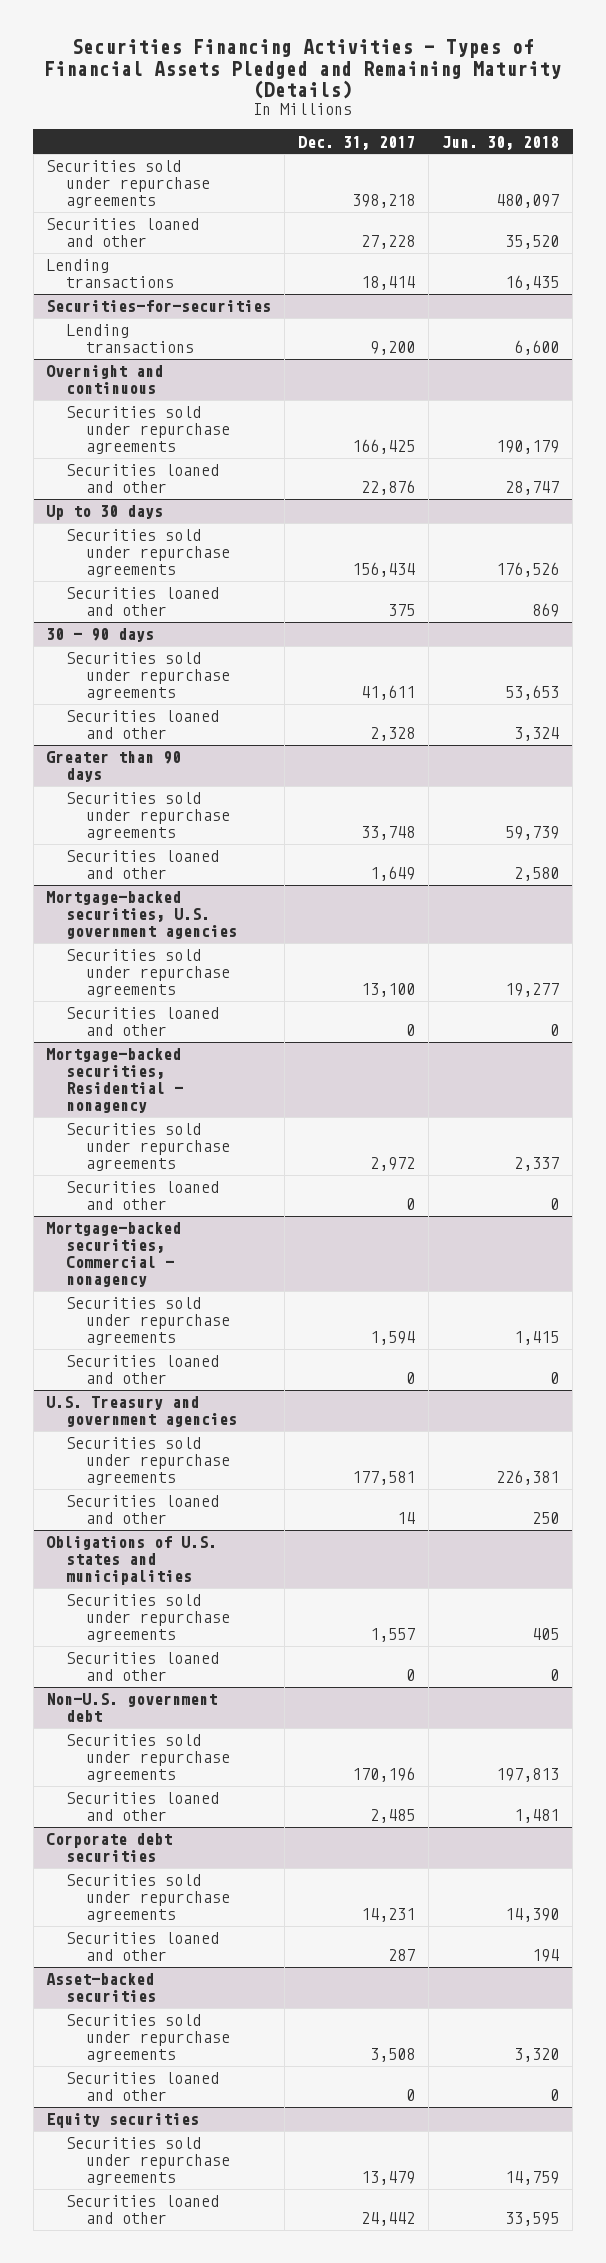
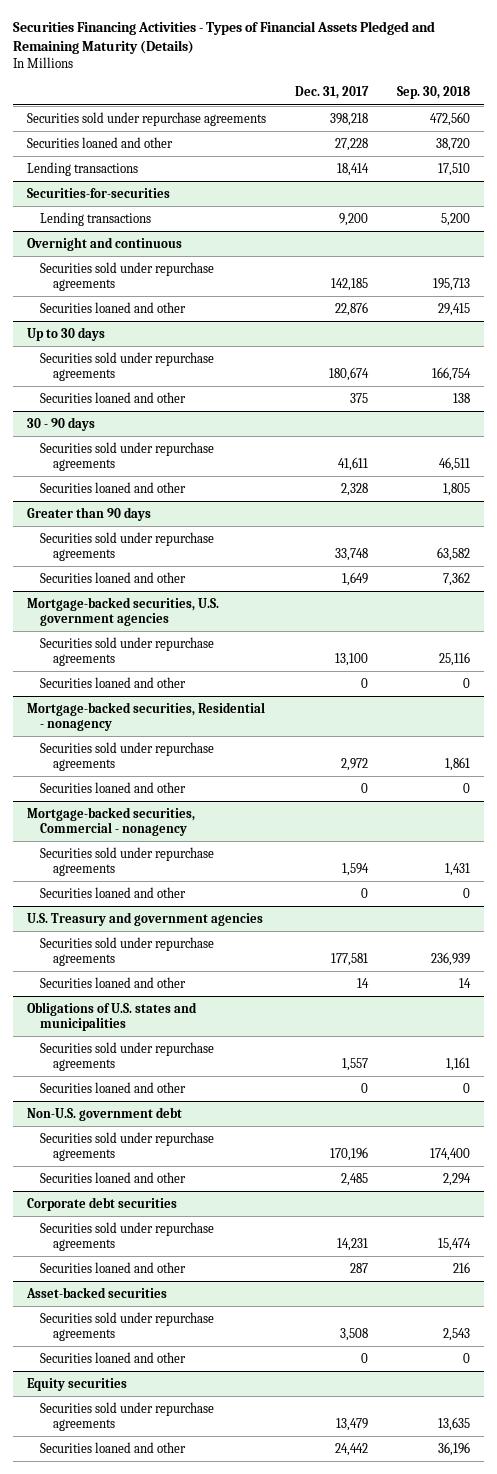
- | Dec. 31, 2017 | Jun. 30, 2018
+ | Dec. 31, 2017 | Sep. 30, 2018
@ Overnight and continuous
- Securities sold under repurchase agreements | 166,425 | 190,179
+ Securities sold under repurchase agreements | 142,185 | 195,713
@ Up to 30 days
- Securities sold under repurchase agreements | 156,434 | 176,526
+ Securities sold under repurchase agreements | 180,674 | 166,754

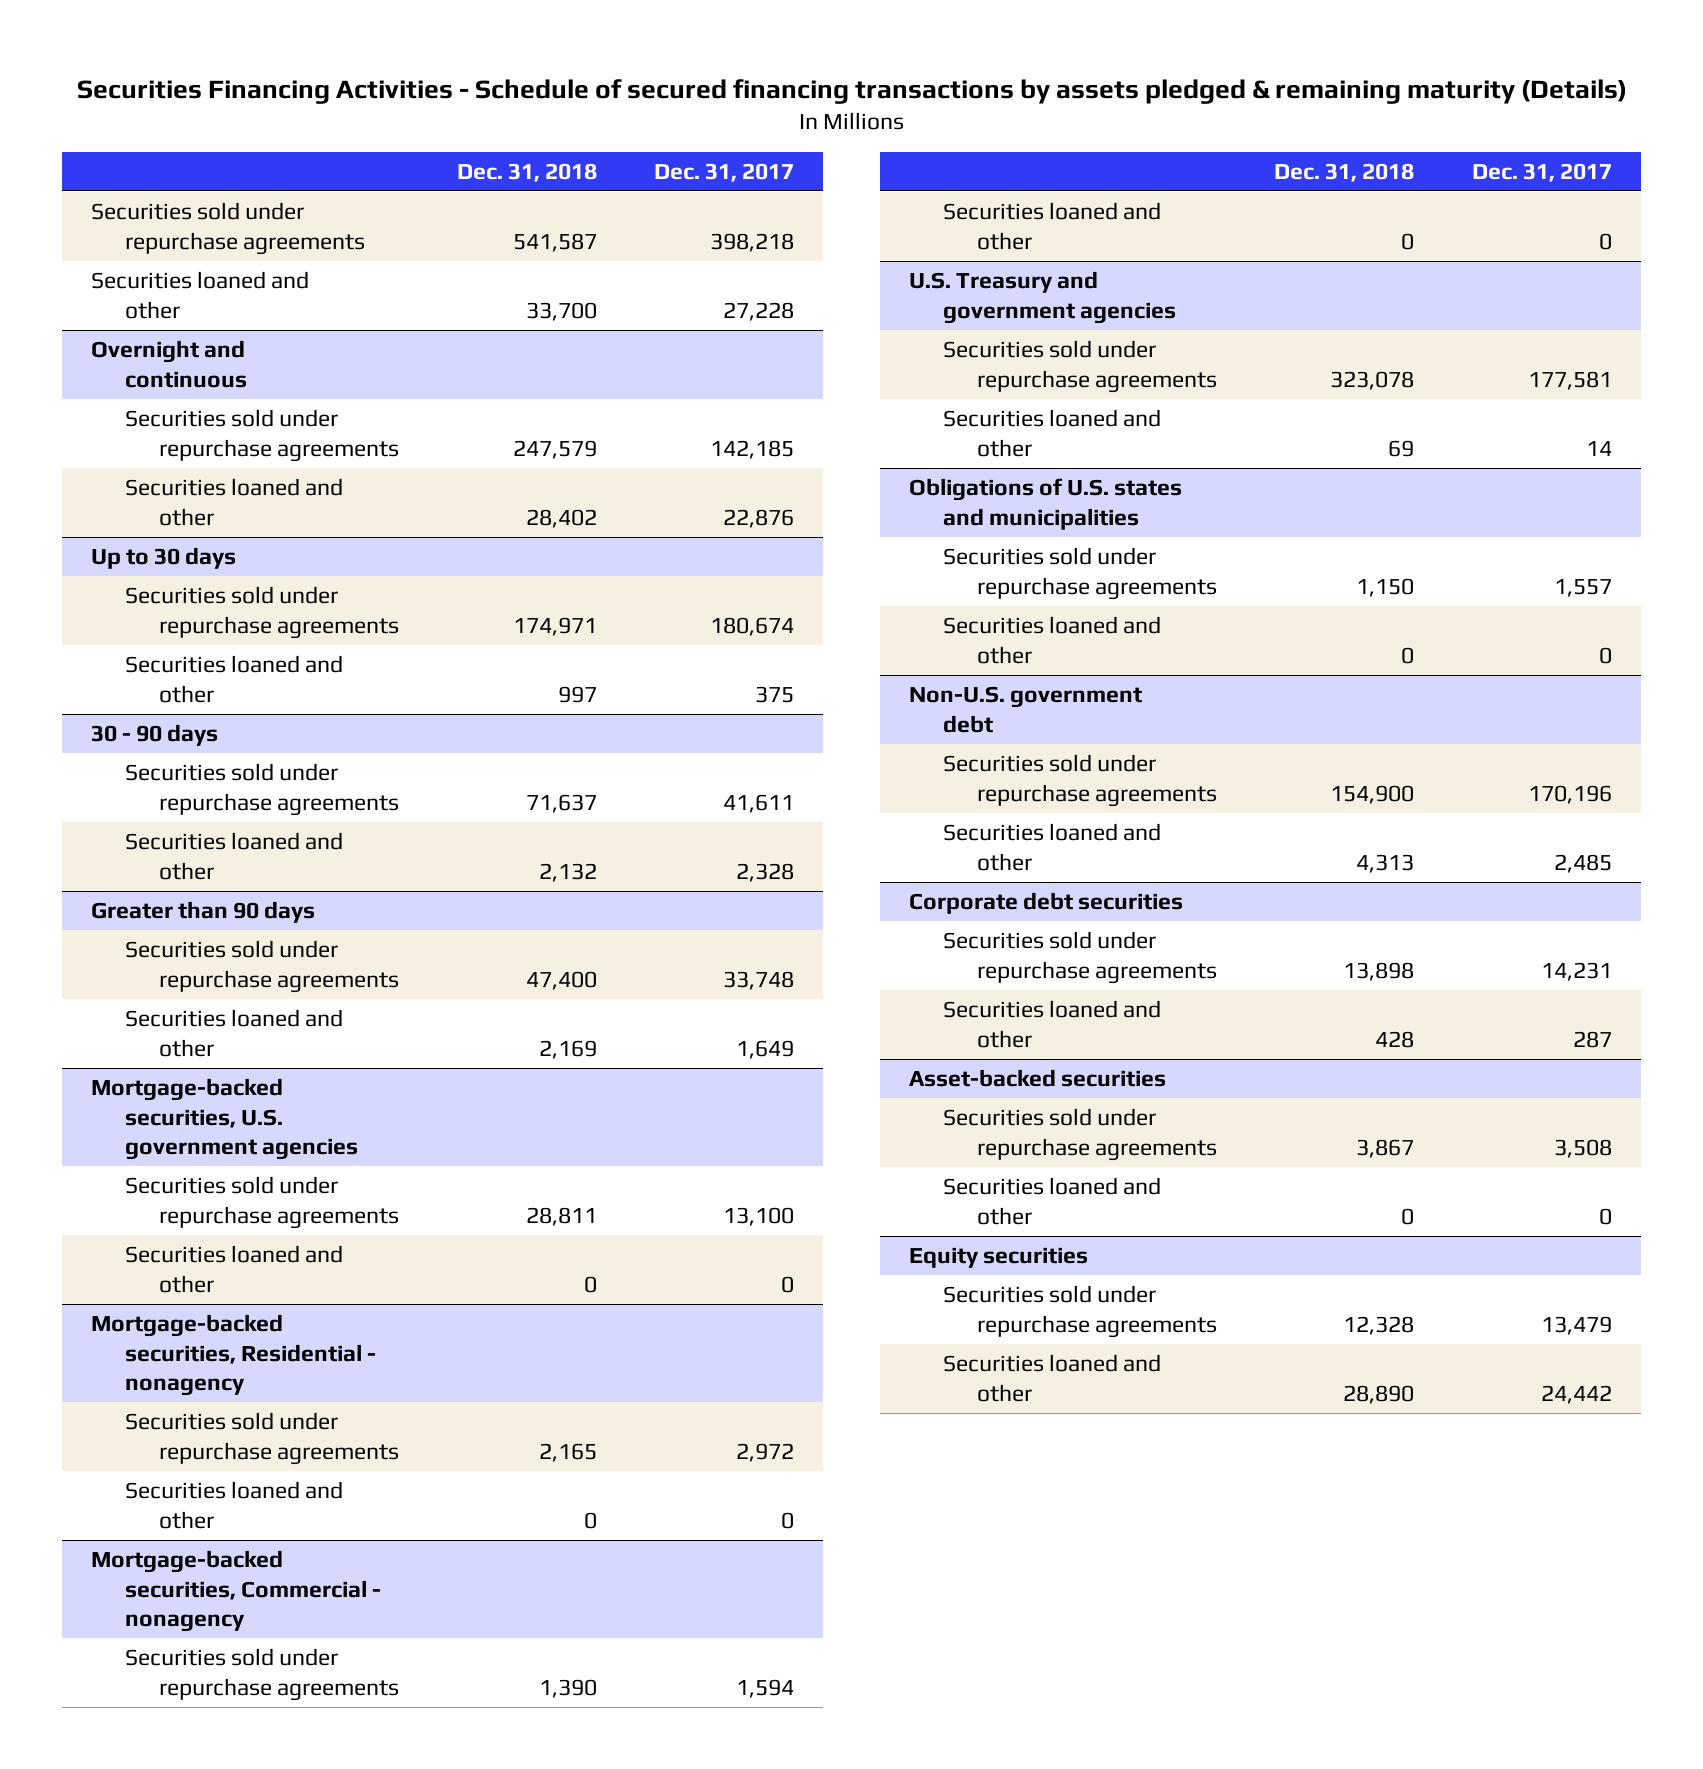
- Securities Financing Activities - Types of Financial Assets Pledged and Remaining Maturity (Details)
+ Securities Financing Activities - Schedule of secured financing transactions by assets pledged & remaining maturity (Details)
- | Dec. 31, 2017 | Sep. 30, 2018
+ | Dec. 31, 2018 | Dec. 31, 2017
- Lending transactions | 18,414 | 17,510
- Securities-for-securities
- Lending transactions | 9,200 | 5,200

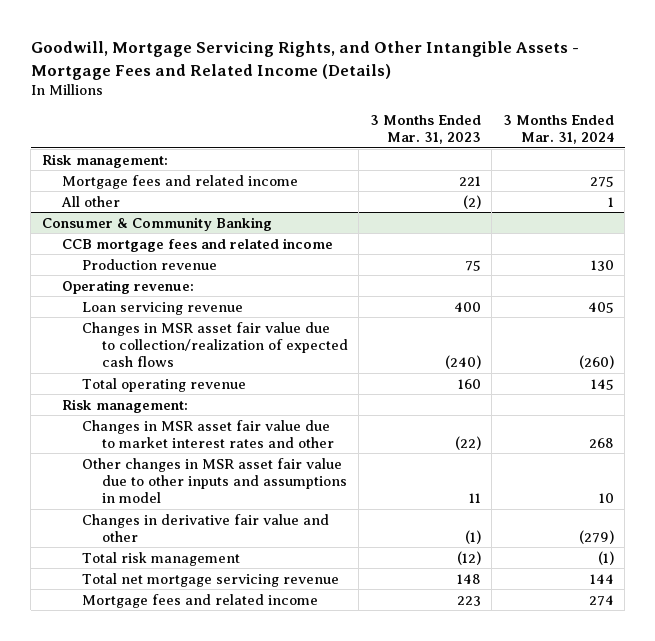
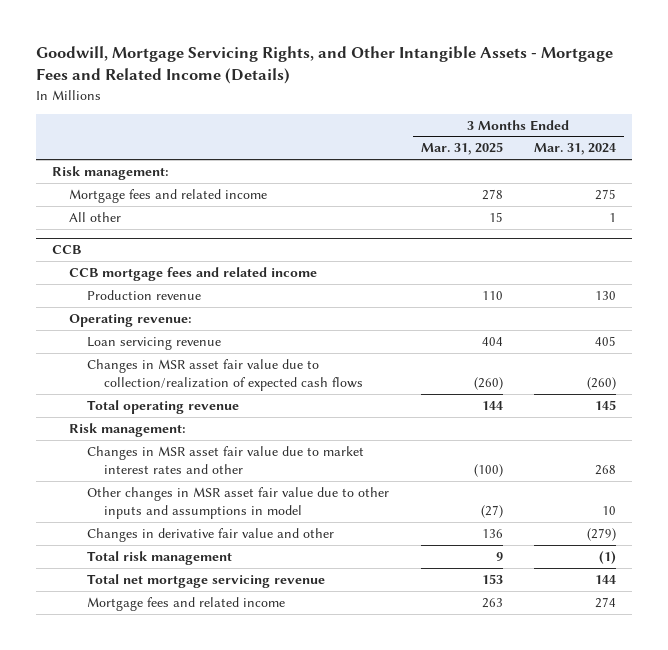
- | 3 Months Ended Mar. 31, 2023 | 3 Months Ended Mar. 31, 2024
+ | 3 Months Ended Mar. 31, 2025 | 3 Months Ended Mar. 31, 2024
- Consumer & Community Banking
+ CCB

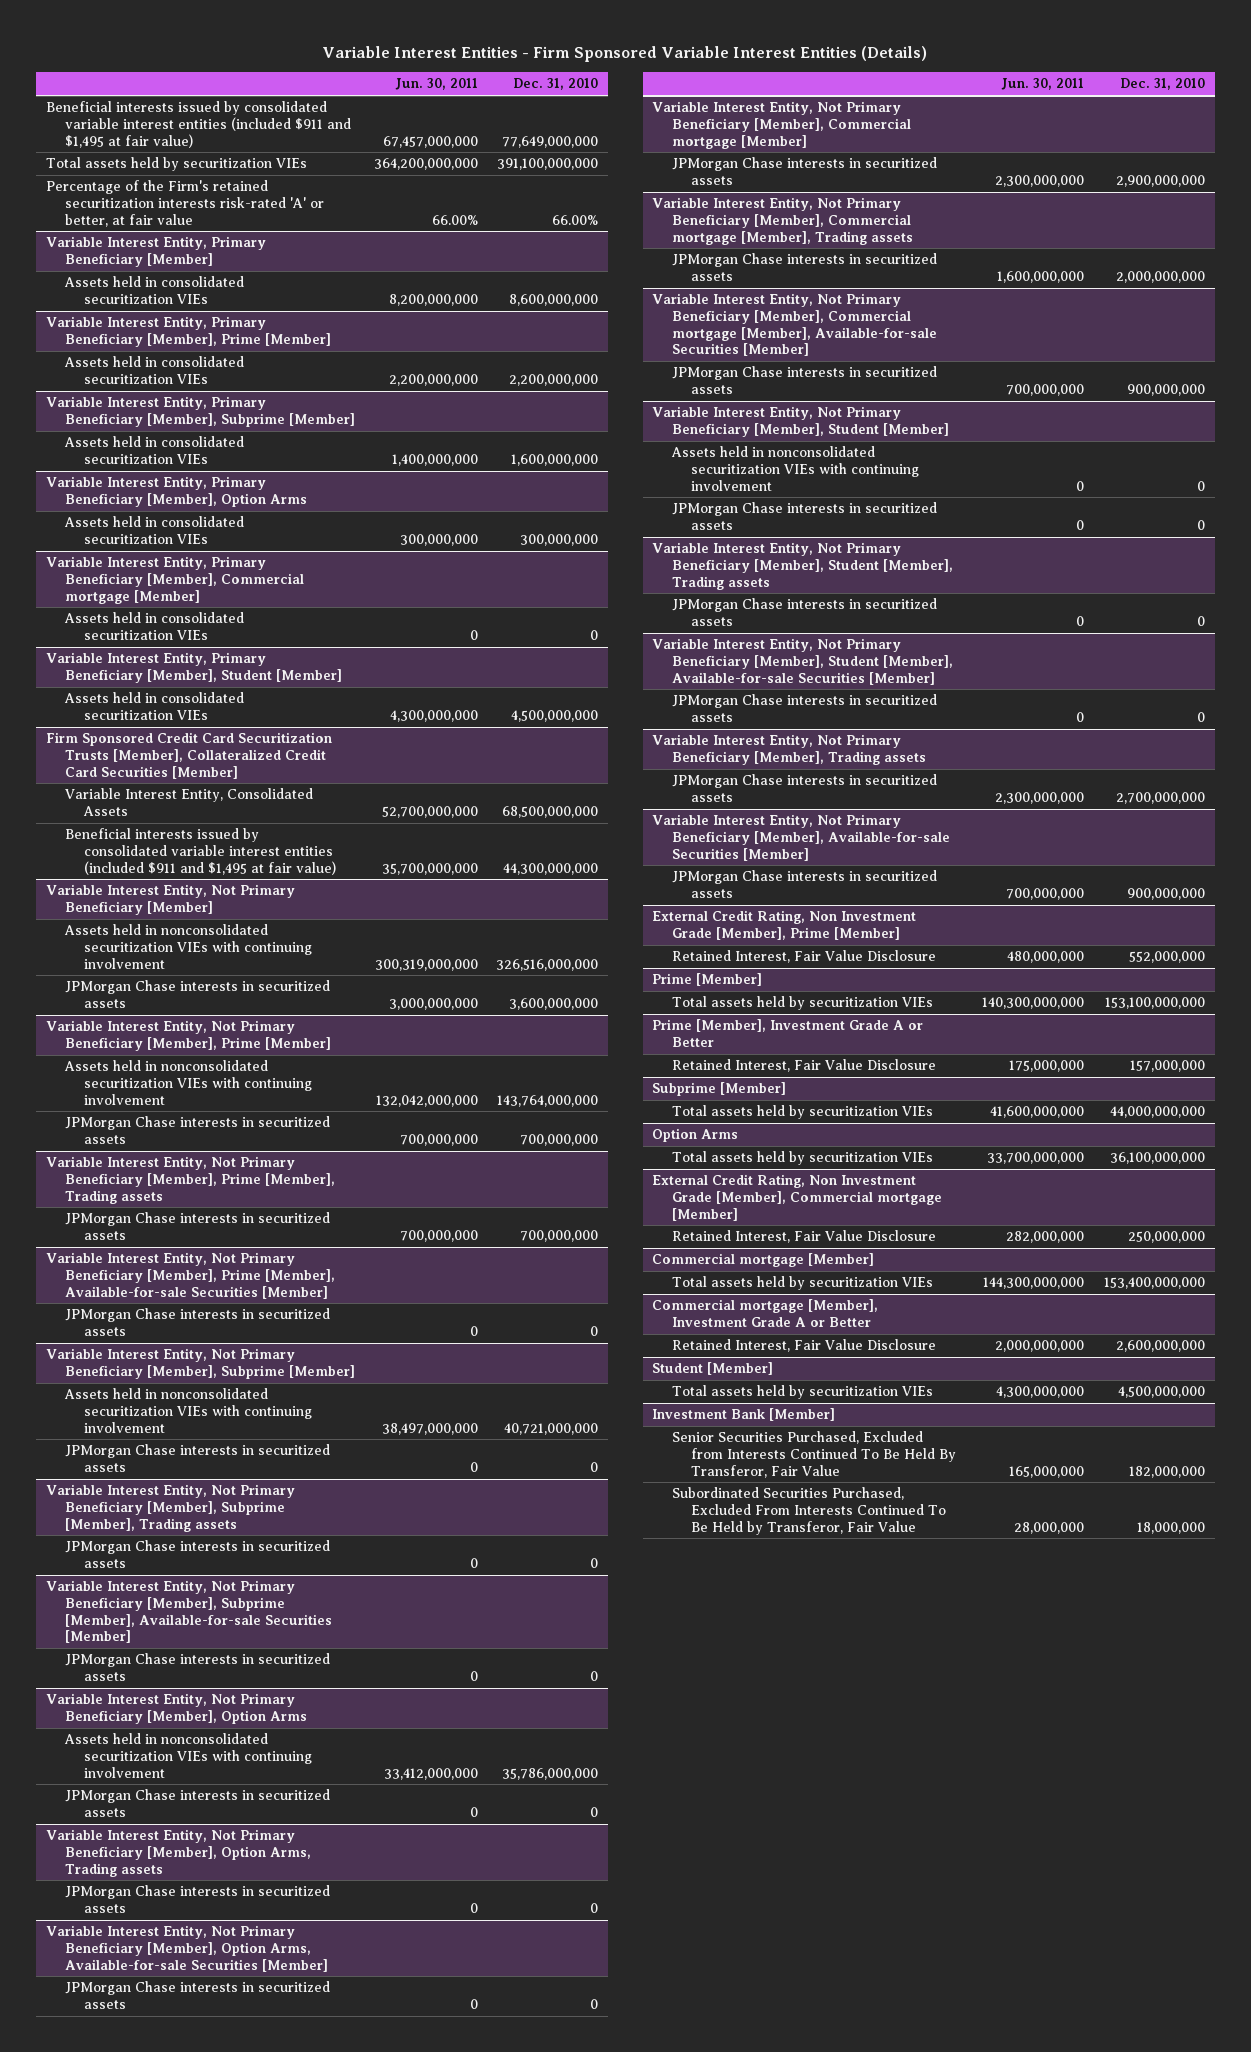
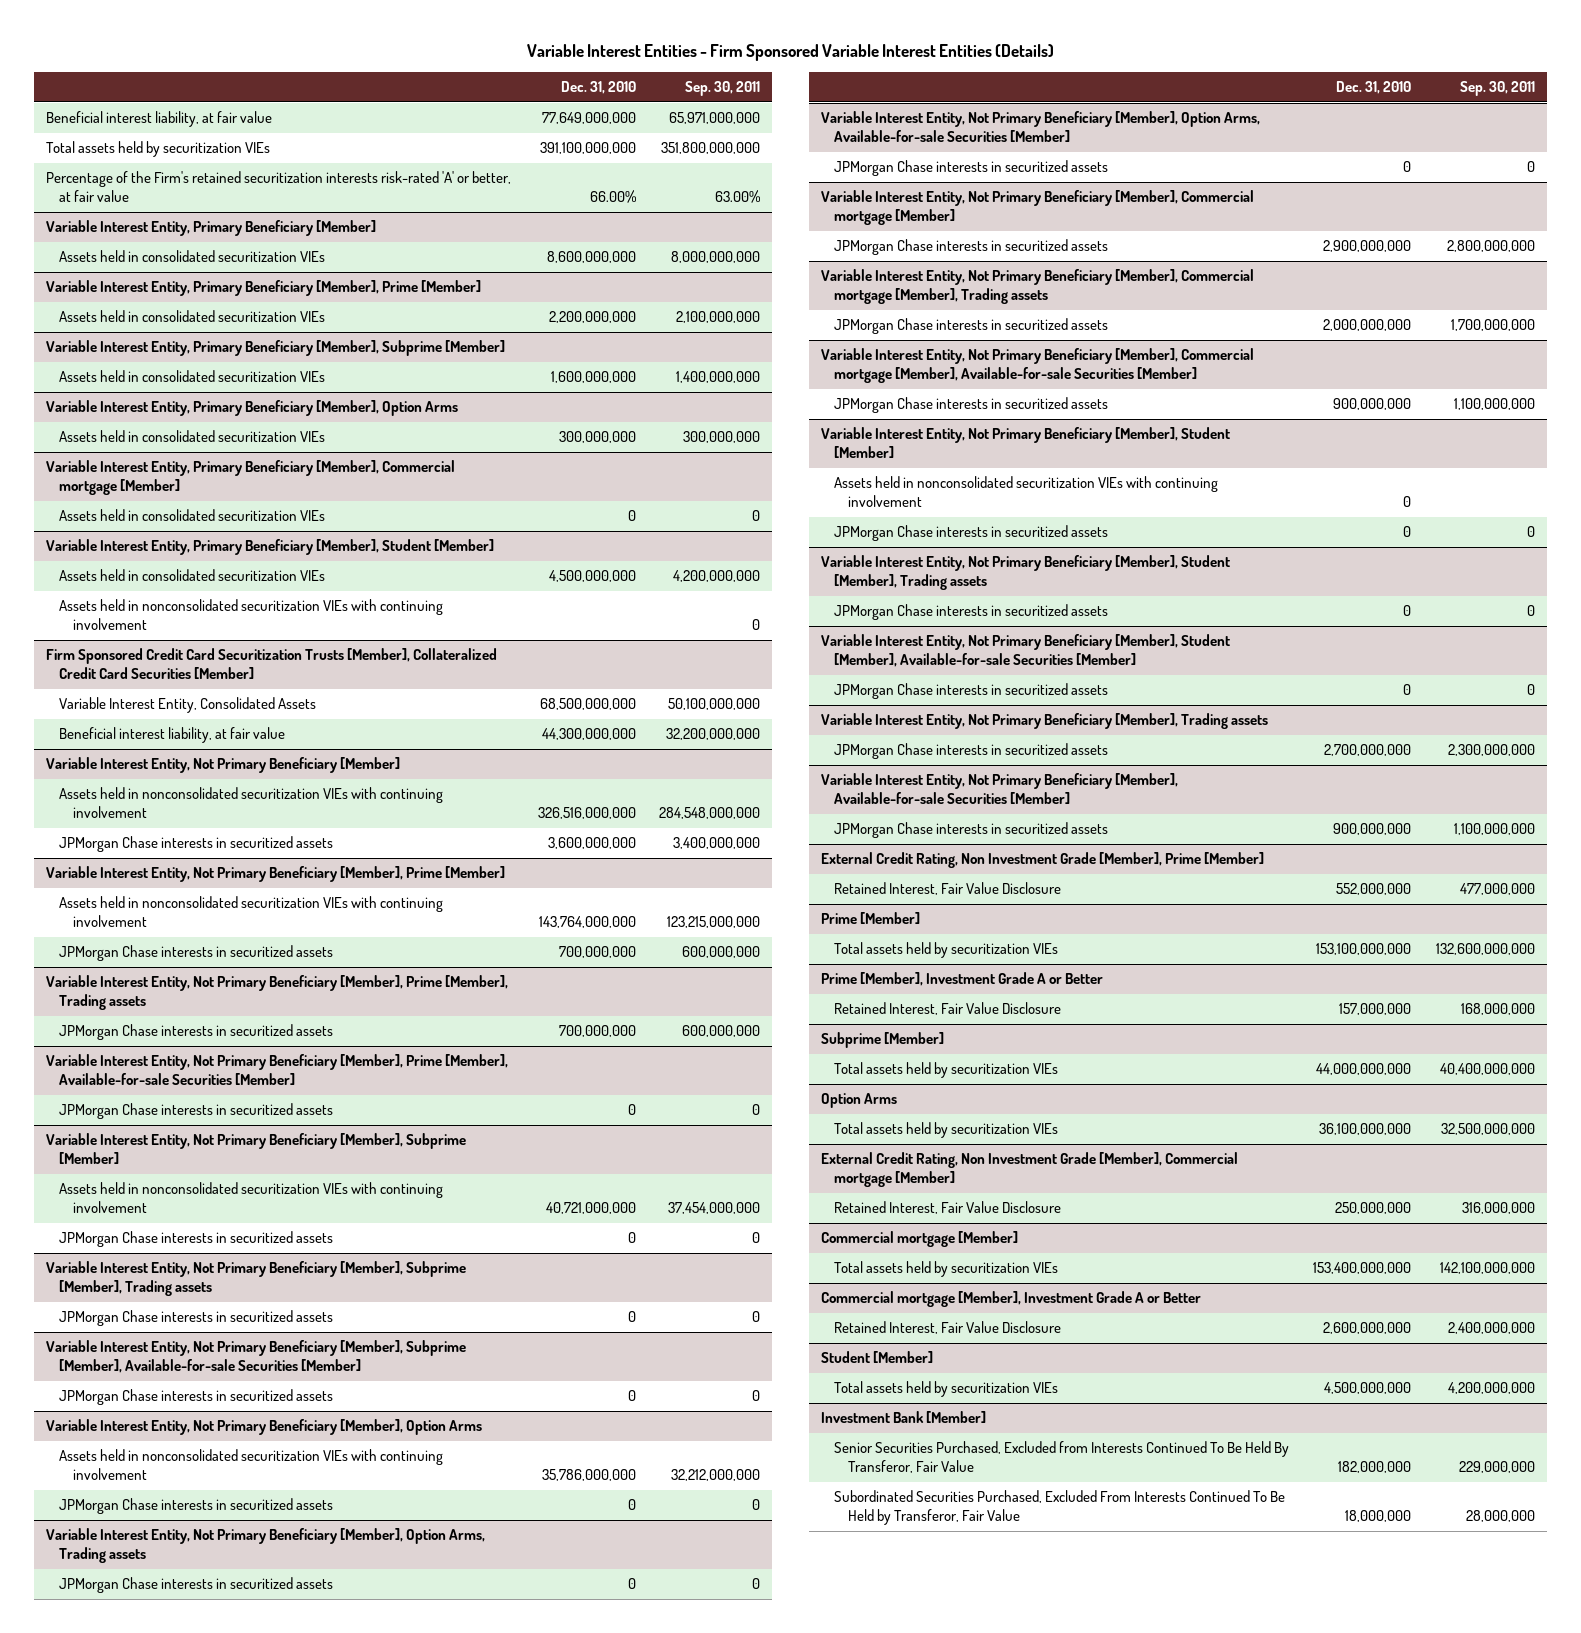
- | Jun. 30, 2011 | Dec. 31, 2010
+ | Dec. 31, 2010 | Sep. 30, 2011
- Beneficial interests issued by consolidated variable interest entities (included $911 and $1,495 at fair value) | 67,457,000,000 | 77,649,000,000
+ Beneficial interest liability, at fair value | 77,649,000,000 | 65,971,000,000
@ Variable Interest Entity, Primary Beneficiary [Member], Student [Member]
+ Assets held in nonconsolidated securitization VIEs with continuing involvement | | 0
@ Firm Sponsored Credit Card Securitization Trusts [Member], Collateralized Credit Card Securities [Member]
- Beneficial interests issued by consolidated variable interest entities (included $911 and $1,495 at fair value) | 35,700,000,000 | 44,300,000,000
+ Beneficial interest liability, at fair value | 44,300,000,000 | 32,200,000,000

